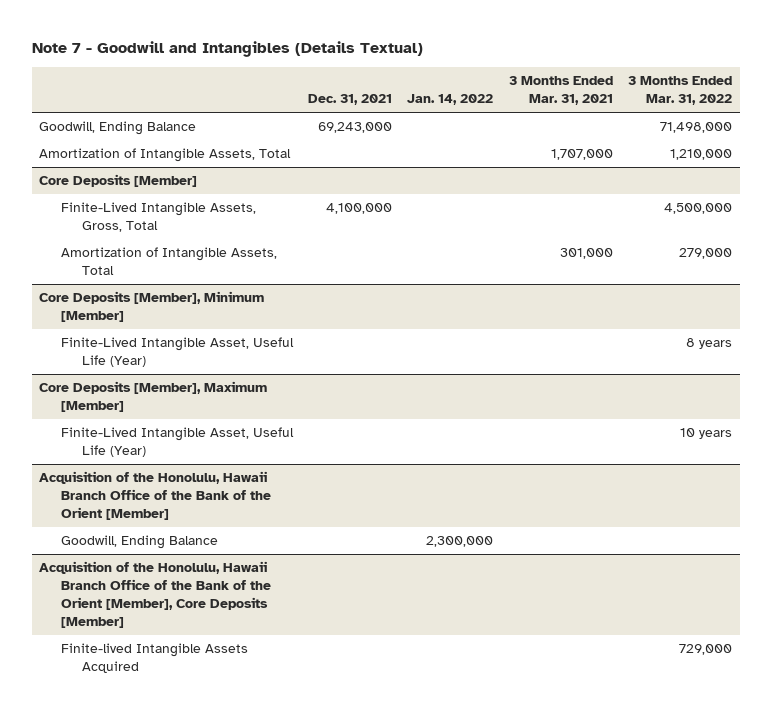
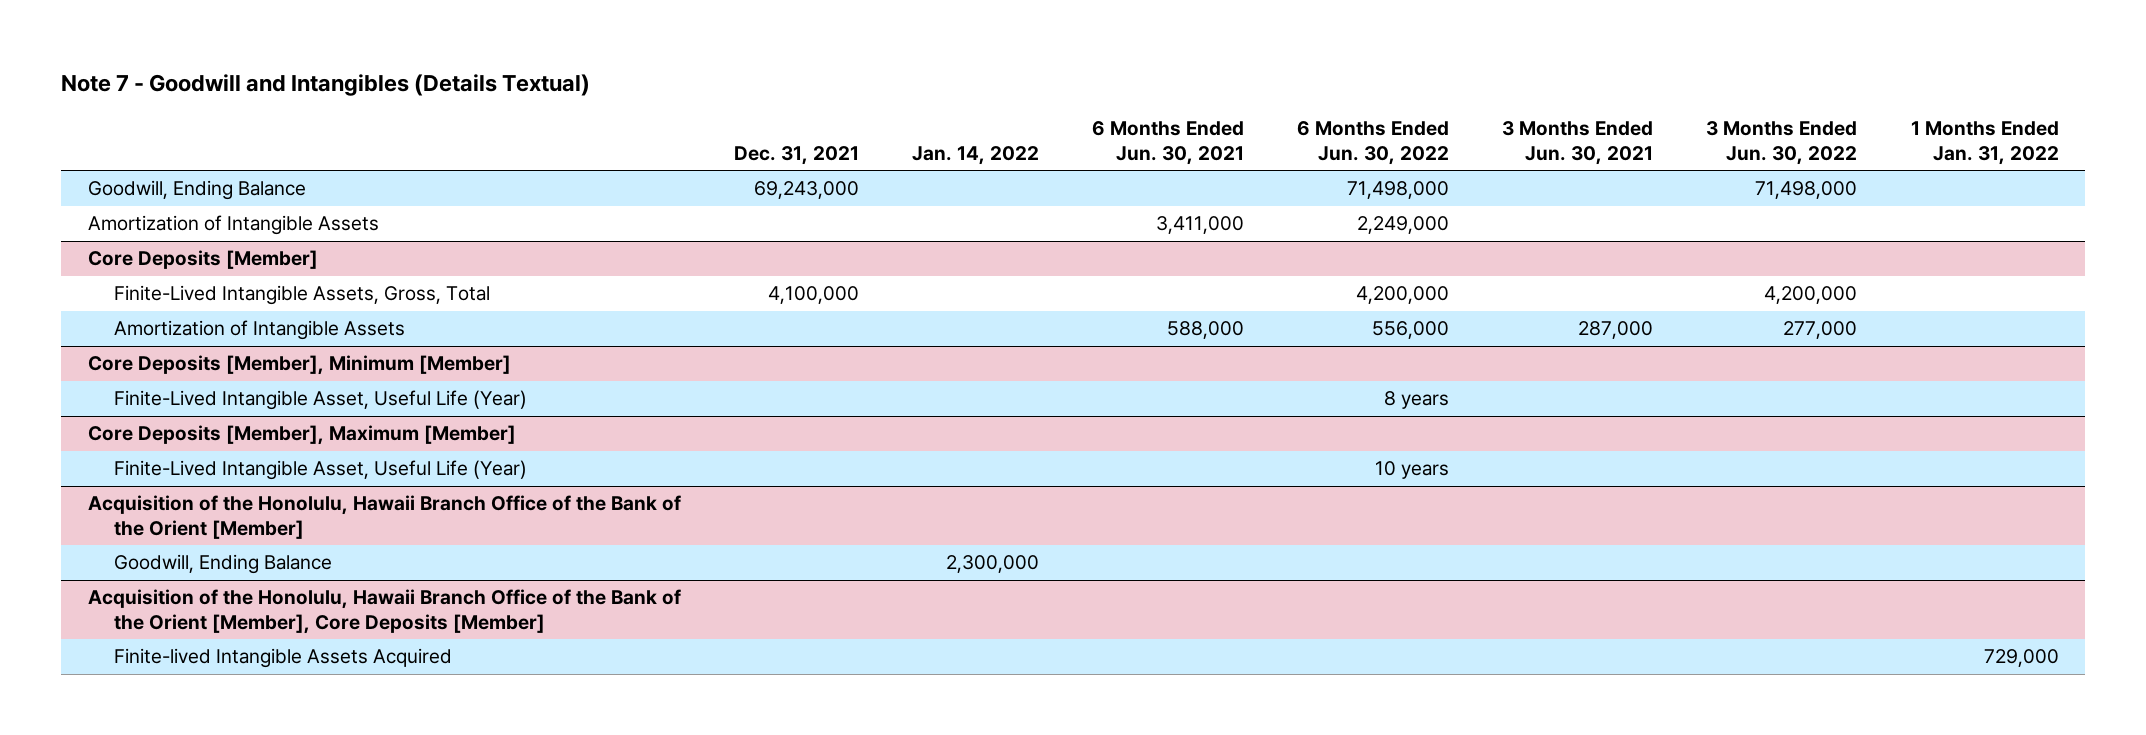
- | Dec. 31, 2021 | Jan. 14, 2022 | 3 Months Ended Mar. 31, 2021 | 3 Months Ended Mar. 31, 2022
+ | Dec. 31, 2021 | Jan. 14, 2022 | 6 Months Ended Jun. 30, 2021 | 6 Months Ended Jun. 30, 2022 | 3 Months Ended Jun. 30, 2021 | 3 Months Ended Jun. 30, 2022 | 1 Months Ended Jan. 31, 2022
- Amortization of Intangible Assets, Total | | | 1,707,000 | 1,210,000
+ Amortization of Intangible Assets | | | 3,411,000 | 2,249,000 | | |
@ Core Deposits [Member]
- Amortization of Intangible Assets, Total | | | 301,000 | 279,000
+ Amortization of Intangible Assets | | | 588,000 | 556,000 | 287,000 | 277,000 |

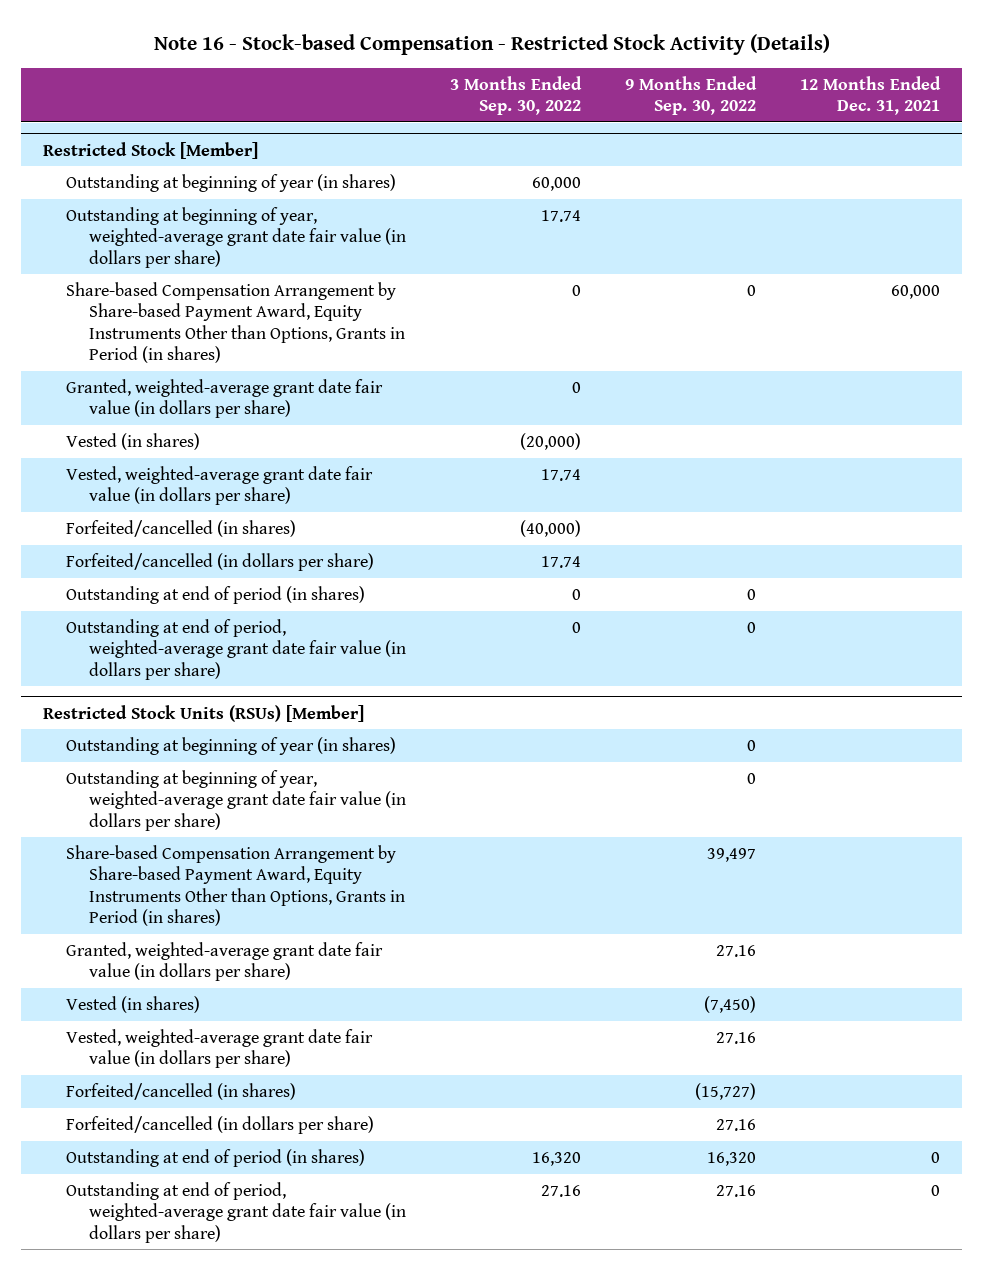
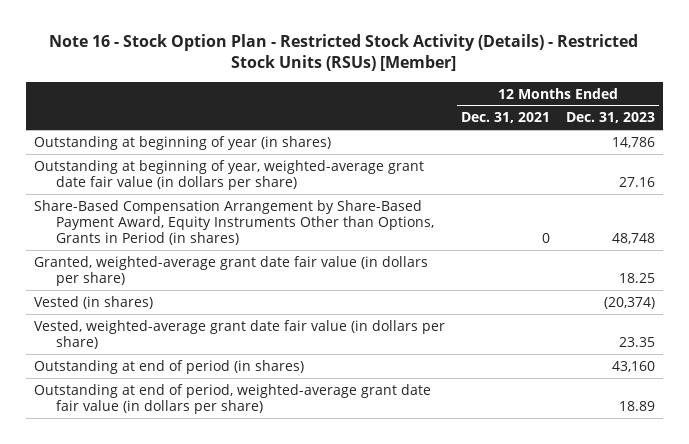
- Note 16 - Stock-based Compensation - Restricted Stock Activity (Details)
+ Note 16 - Stock Option Plan - Restricted Stock Activity (Details) - Restricted Stock Units (RSUs) [Member]
- | 3 Months Ended Sep. 30, 2022 | 9 Months Ended Sep. 30, 2022 | 12 Months Ended Dec. 31, 2021
+ | 12 Months Ended Dec. 31, 2021 | 12 Months Ended Dec. 31, 2023
- Restricted Stock [Member]
- Outstanding at beginning of year (in shares) | 60,000 | |
- Outstanding at beginning of year, weighted-average grant date fair value (in dollars per share) | 17.74 | |
- Share-based Compensation Arrangement by Share-based Payment Award, Equity Instruments Other than Options, Grants in Period (in shares) | 0 | 0 | 60,000
- Granted, weighted-average grant date fair value (in dollars per share) | 0 | |
- Vested (in shares) | (20,000) | |
- Vested, weighted-average grant date fair value (in dollars per share) | 17.74 | |
- Forfeited/cancelled (in shares) | (40,000) | |
- Forfeited/cancelled (in dollars per share) | 17.74 | |
- Outstanding at end of period (in shares) | 0 | 0 |
- Outstanding at end of period, weighted-average grant date fair value (in dollars per share) | 0 | 0 |
- Restricted Stock Units (RSUs) [Member]
- Outstanding at beginning of year (in shares) | | 0 |
- Outstanding at beginning of year, weighted-average grant date fair value (in dollars per share) | | 0 |
- Share-based Compensation Arrangement by Share-based Payment Award, Equity Instruments Other than Options, Grants in Period (in shares) | | 39,497 |
- Granted, weighted-average grant date fair value (in dollars per share) | | 27.16 |
- Vested (in shares) | | (7,450) |
- Vested, weighted-average grant date fair value (in dollars per share) | | 27.16 |
- Forfeited/cancelled (in shares) | | (15,727) |
- Forfeited/cancelled (in dollars per share) | | 27.16 |
- Outstanding at end of period (in shares) | 16,320 | 16,320 | 0
- Outstanding at end of period, weighted-average grant date fair value (in dollars per share) | 27.16 | 27.16 | 0
+ Outstanding at beginning of year (in shares) | | 14,786
+ Outstanding at beginning of year, weighted-average grant date fair value (in dollars per share) | | 27.16
+ Share-Based Compensation Arrangement by Share-Based Payment Award, Equity Instruments Other than Options, Grants in Period (in shares) | 0 | 48,748
+ Granted, weighted-average grant date fair value (in dollars per share) | | 18.25
+ Vested (in shares) | | (20,374)
+ Vested, weighted-average grant date fair value (in dollars per share) | | 23.35
+ Outstanding at end of period (in shares) | | 43,160
+ Outstanding at end of period, weighted-average grant date fair value (in dollars per share) | | 18.89

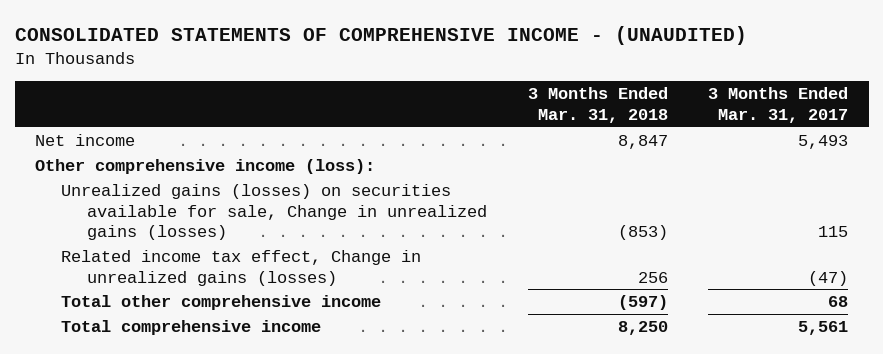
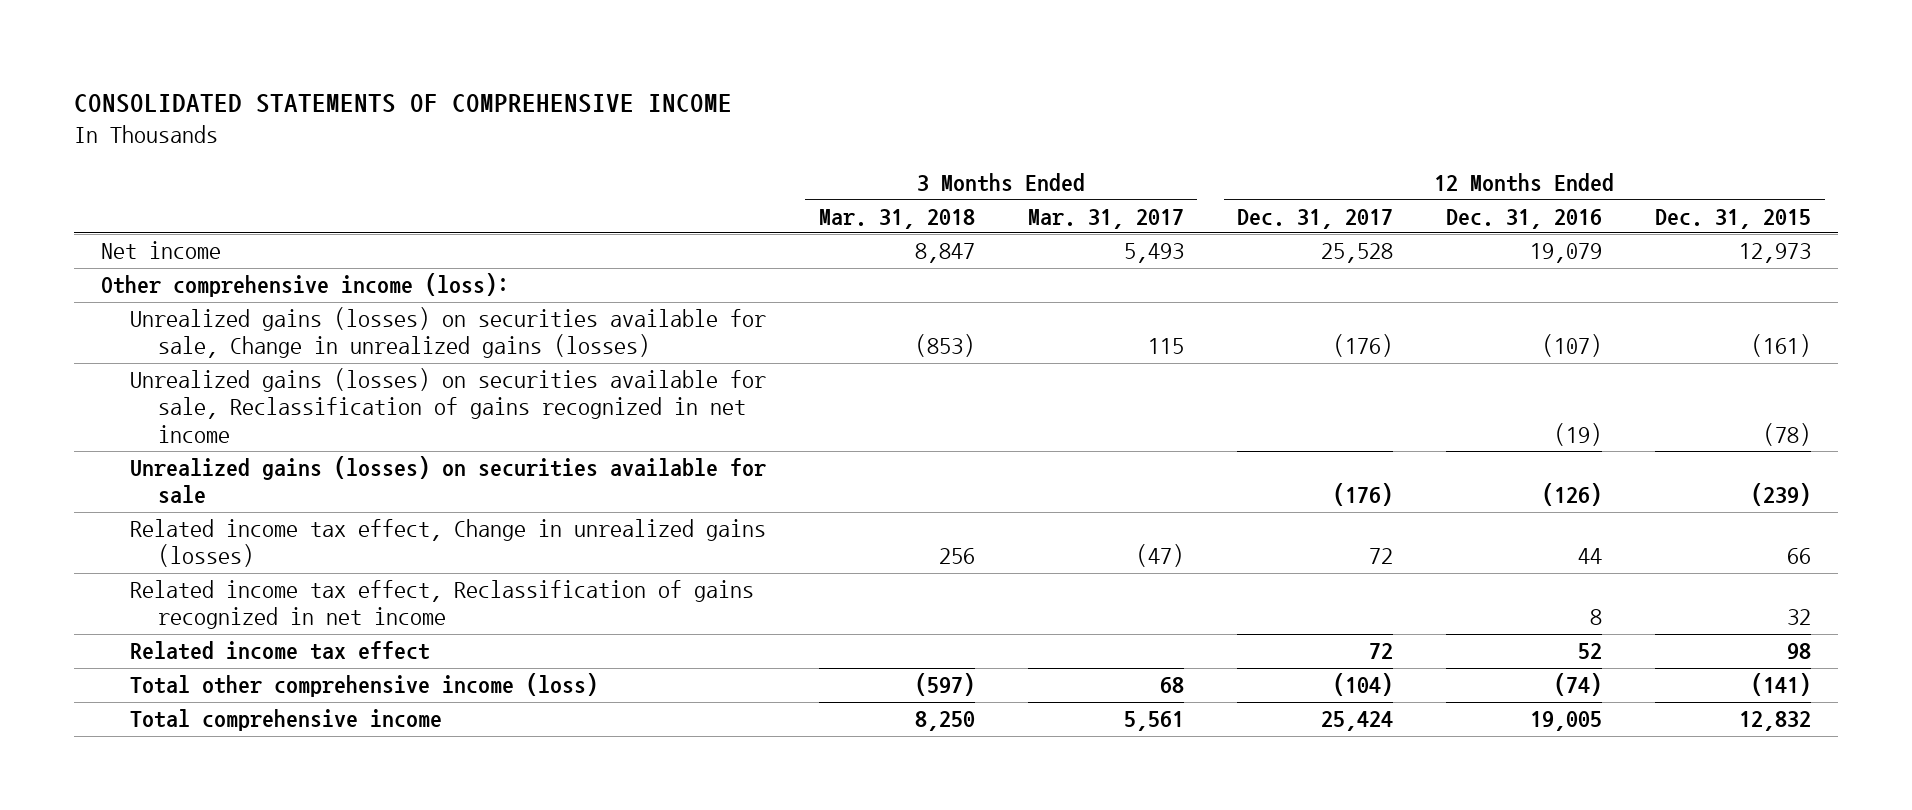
- CONSOLIDATED STATEMENTS OF COMPREHENSIVE INCOME - (UNAUDITED)
+ CONSOLIDATED STATEMENTS OF COMPREHENSIVE INCOME
- | 3 Months Ended Mar. 31, 2018 | 3 Months Ended Mar. 31, 2017
+ | 3 Months Ended Mar. 31, 2018 | 3 Months Ended Mar. 31, 2017 | 12 Months Ended Dec. 31, 2017 | 12 Months Ended Dec. 31, 2016 | 12 Months Ended Dec. 31, 2015
+ Unrealized gains (losses) on securities available for sale, Reclassification of gains recognized in net income | | | | (19) | (78)
+ Unrealized gains (losses) on securities available for sale | | | (176) | (126) | (239)
- Total other comprehensive income | (597) | 68
+ Related income tax effect, Reclassification of gains recognized in net income | | | | 8 | 32
+ Related income tax effect | | | 72 | 52 | 98
+ Total other comprehensive income (loss) | (597) | 68 | (104) | (74) | (141)

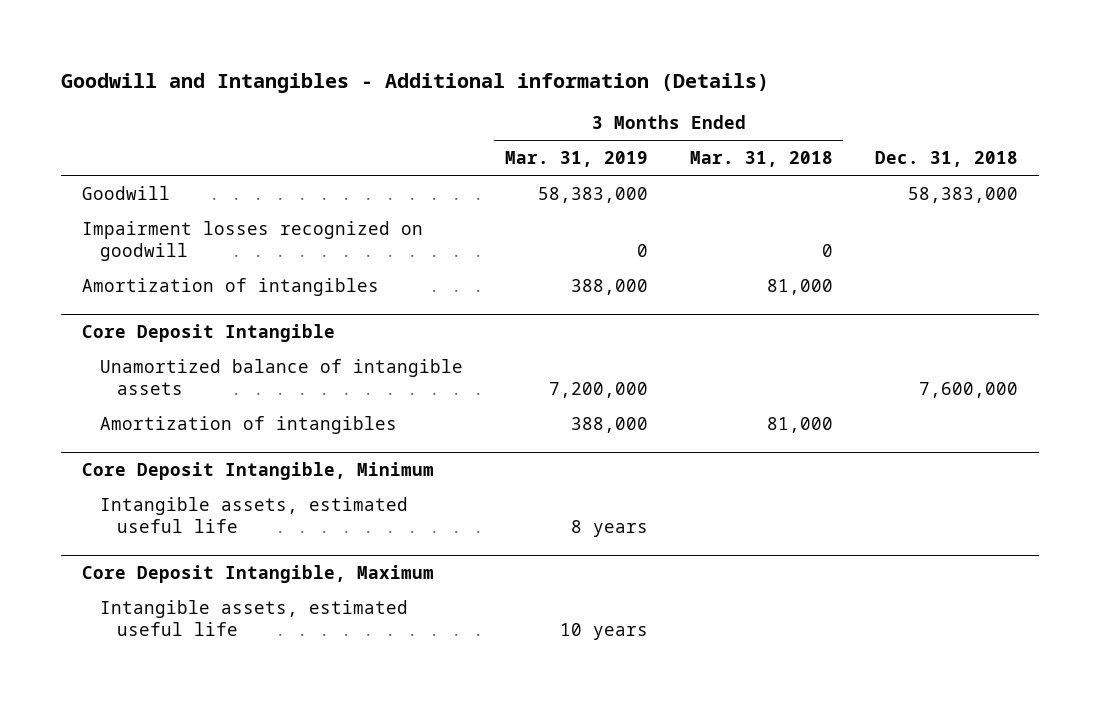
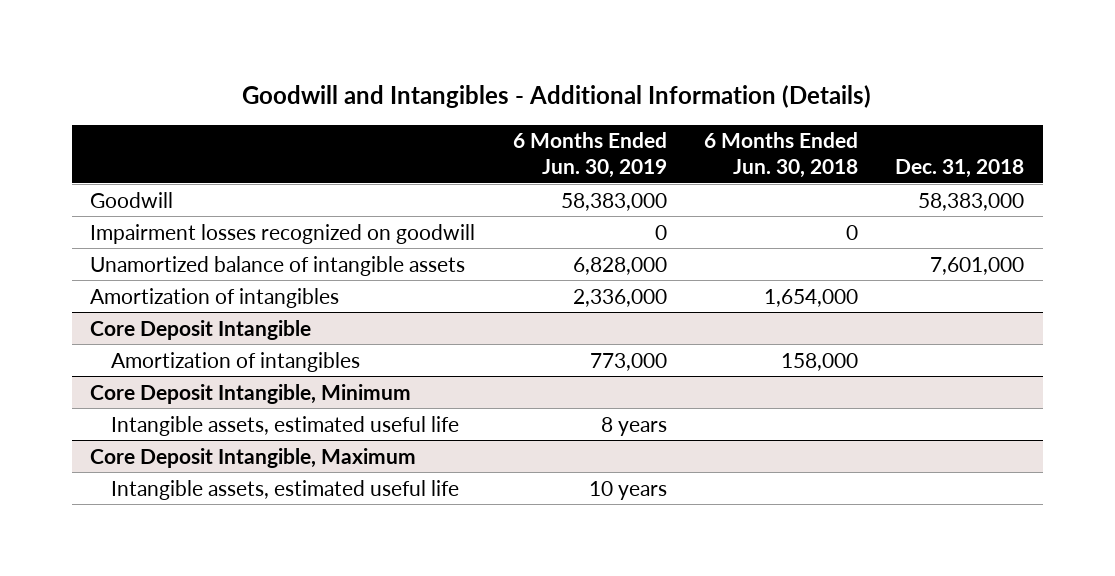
- Goodwill and Intangibles - Additional information (Details)
+ Goodwill and Intangibles - Additional Information (Details)
- | 3 Months Ended Mar. 31, 2019 | 3 Months Ended Mar. 31, 2018 | Dec. 31, 2018
+ | 6 Months Ended Jun. 30, 2019 | 6 Months Ended Jun. 30, 2018 | Dec. 31, 2018
+ Unamortized balance of intangible assets | 6,828,000 | | 7,601,000
@ Core Deposit Intangible
- Unamortized balance of intangible assets | 7,200,000 | | 7,600,000

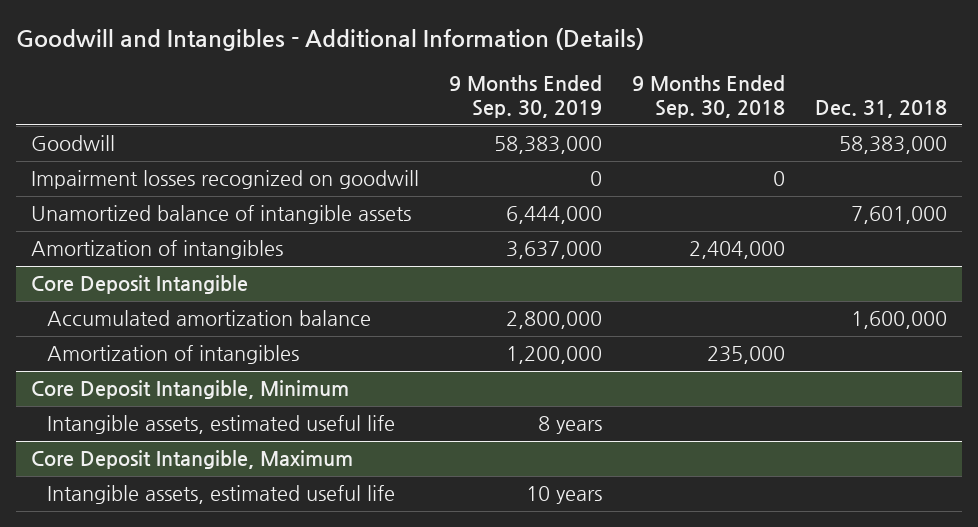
- | 6 Months Ended Jun. 30, 2019 | 6 Months Ended Jun. 30, 2018 | Dec. 31, 2018
+ | 9 Months Ended Sep. 30, 2019 | 9 Months Ended Sep. 30, 2018 | Dec. 31, 2018
@ Core Deposit Intangible
+ Accumulated amortization balance | 2,800,000 | | 1,600,000

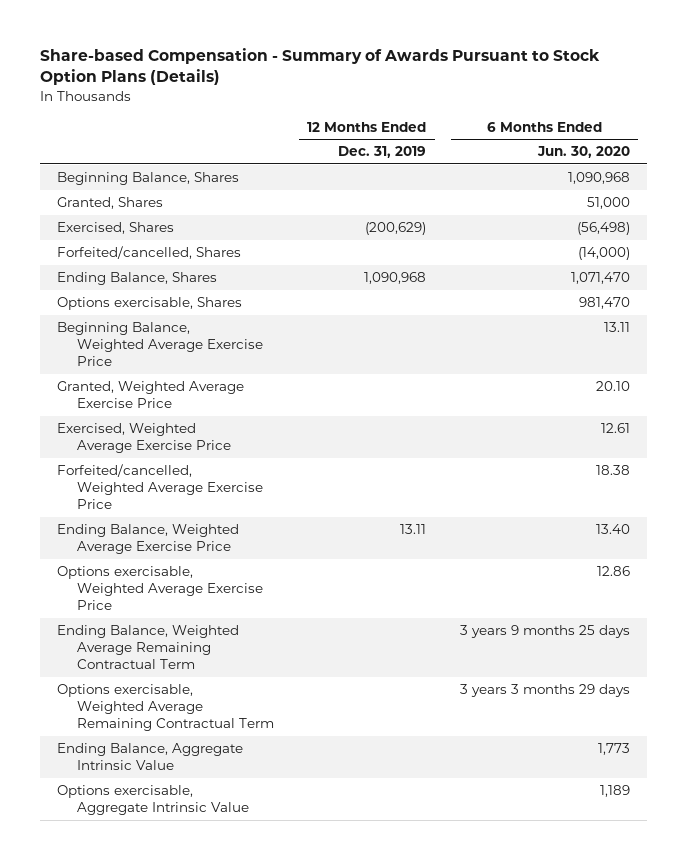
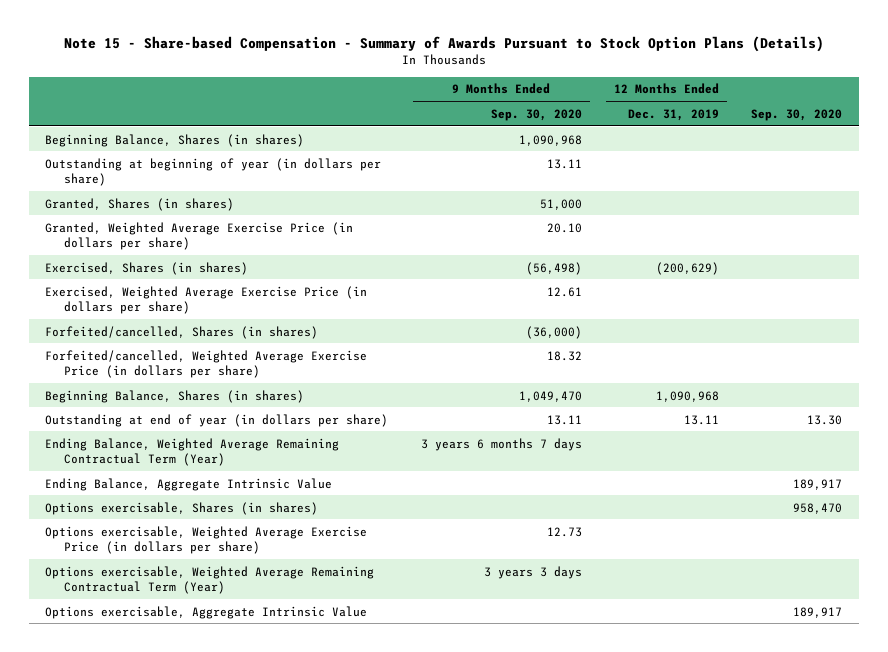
- Share-based Compensation - Summary of Awards Pursuant to Stock Option Plans (Details)
+ Note 15 - Share-based Compensation - Summary of Awards Pursuant to Stock Option Plans (Details)
- | 12 Months Ended Dec. 31, 2019 | 6 Months Ended Jun. 30, 2020
+ | 9 Months Ended Sep. 30, 2020 | 12 Months Ended Dec. 31, 2019 | Sep. 30, 2020
- Beginning Balance, Shares | | 1,090,968
- Granted, Shares | | 51,000
- Exercised, Shares | (200,629) | (56,498)
- Forfeited/cancelled, Shares | | (14,000)
- Ending Balance, Shares | 1,090,968 | 1,071,470
- Options exercisable, Shares | | 981,470
- Beginning Balance, Weighted Average Exercise Price | | 13.11
- Granted, Weighted Average Exercise Price | | 20.10
- Exercised, Weighted Average Exercise Price | | 12.61
- Forfeited/cancelled, Weighted Average Exercise Price | | 18.38
- Ending Balance, Weighted Average Exercise Price | 13.11 | 13.40
- Options exercisable, Weighted Average Exercise Price | | 12.86
- Ending Balance, Weighted Average Remaining Contractual Term | | 3 years 9 months 25 days
- Options exercisable, Weighted Average Remaining Contractual Term | | 3 years 3 months 29 days
+ Beginning Balance, Shares (in shares) | 1,090,968 | |
+ Outstanding at beginning of year (in dollars per share) | 13.11 | |
+ Granted, Shares (in shares) | 51,000 | |
+ Granted, Weighted Average Exercise Price (in dollars per share) | 20.10 | |
+ Exercised, Shares (in shares) | (56,498) | (200,629) |
+ Exercised, Weighted Average Exercise Price (in dollars per share) | 12.61 | |
+ Forfeited/cancelled, Shares (in shares) | (36,000) | |
+ Forfeited/cancelled, Weighted Average Exercise Price (in dollars per share) | 18.32 | |
+ Beginning Balance, Shares (in shares) | 1,049,470 | 1,090,968 |
+ Outstanding at end of year (in dollars per share) | 13.11 | 13.11 | 13.30
+ Ending Balance, Weighted Average Remaining Contractual Term (Year) | 3 years 6 months 7 days | |
+ Options exercisable, Shares (in shares) | | | 958,470
+ Options exercisable, Weighted Average Exercise Price (in dollars per share) | 12.73 | |
+ Options exercisable, Weighted Average Remaining Contractual Term (Year) | 3 years 3 days | |

